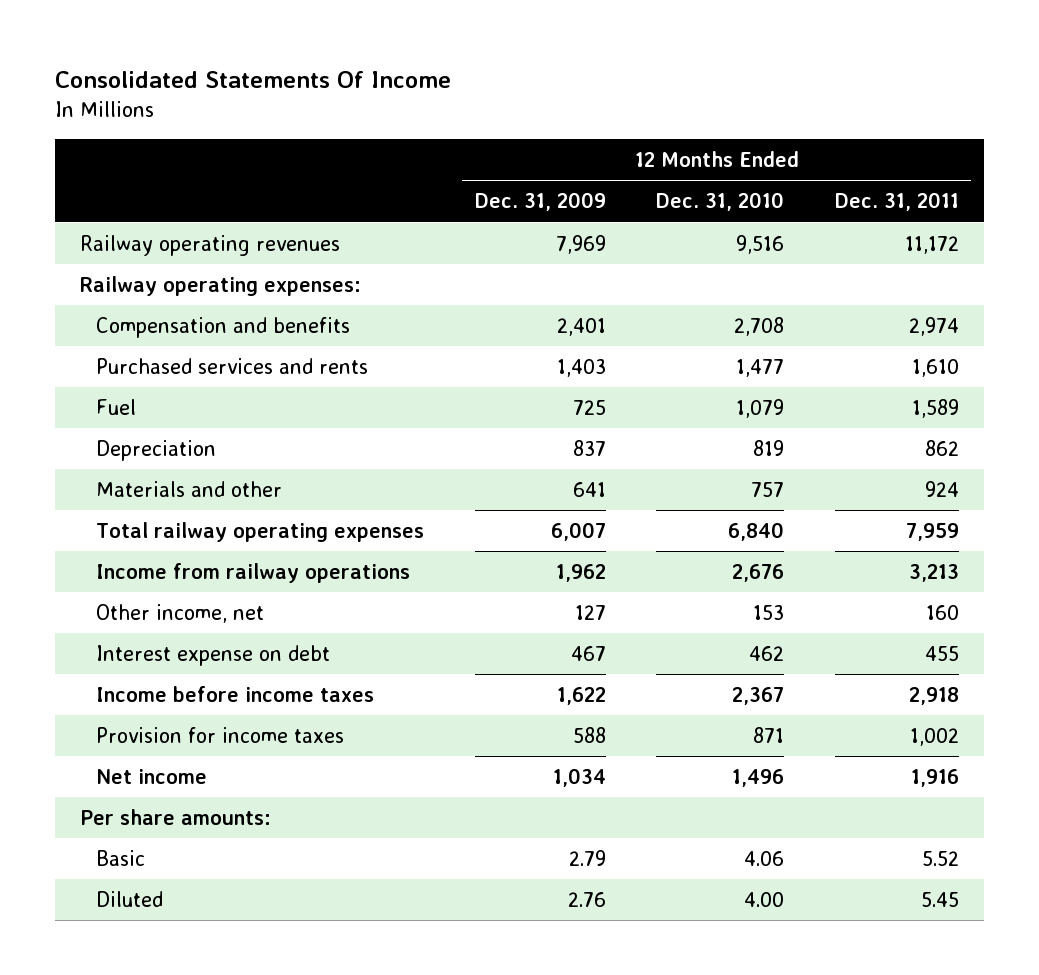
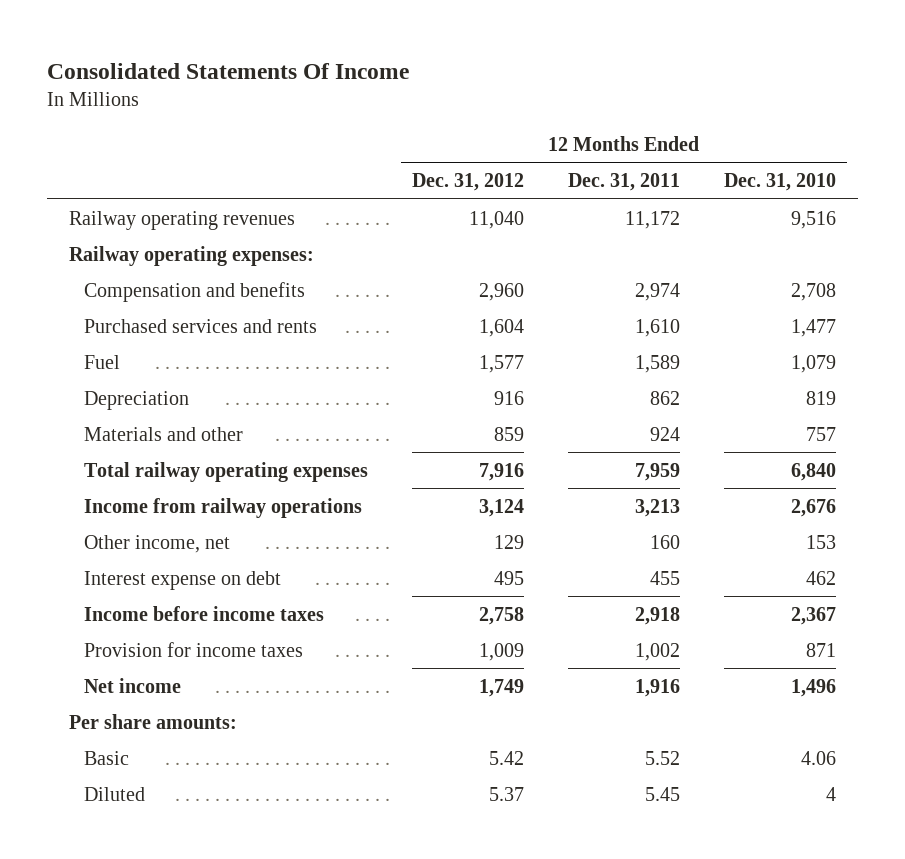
- | 12 Months Ended Dec. 31, 2009 | 12 Months Ended Dec. 31, 2010 | 12 Months Ended Dec. 31, 2011
+ | 12 Months Ended Dec. 31, 2012 | 12 Months Ended Dec. 31, 2011 | 12 Months Ended Dec. 31, 2010
- Diluted | 2.76 | 4.00 | 5.45
+ Diluted | 5.37 | 5.45 | 4

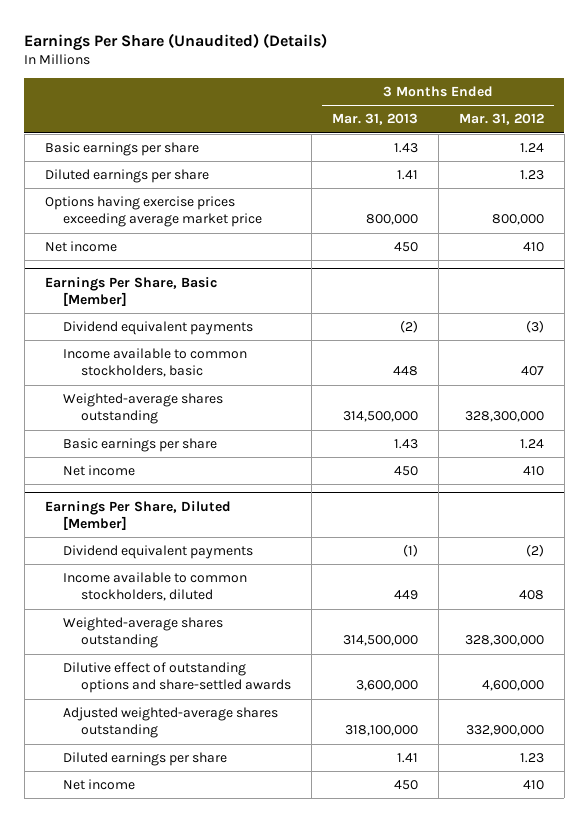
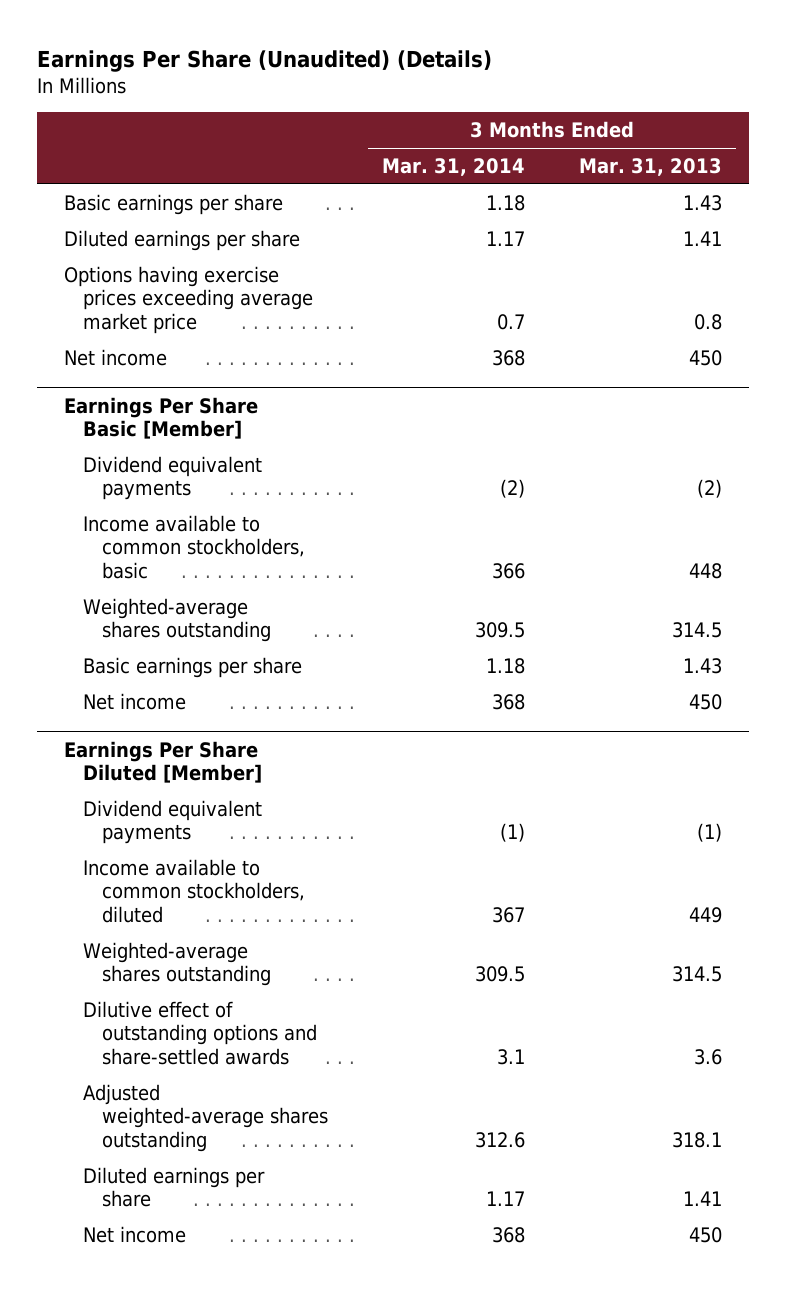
- | 3 Months Ended Mar. 31, 2013 | 3 Months Ended Mar. 31, 2012
+ | 3 Months Ended Mar. 31, 2014 | 3 Months Ended Mar. 31, 2013
- Options having exercise prices exceeding average market price | 800,000 | 800,000
+ Options having exercise prices exceeding average market price | 0.7 | 0.8
- Earnings Per Share, Basic [Member]
+ Earnings Per Share Basic [Member]
- Weighted-average shares outstanding | 314,500,000 | 328,300,000
+ Weighted-average shares outstanding | 309.5 | 314.5
- Earnings Per Share, Diluted [Member]
+ Earnings Per Share Diluted [Member]
- Weighted-average shares outstanding | 314,500,000 | 328,300,000
- Dilutive effect of outstanding options and share-settled awards | 3,600,000 | 4,600,000
- Adjusted weighted-average shares outstanding | 318,100,000 | 332,900,000
+ Weighted-average shares outstanding | 309.5 | 314.5
+ Dilutive effect of outstanding options and share-settled awards | 3.1 | 3.6
+ Adjusted weighted-average shares outstanding | 312.6 | 318.1

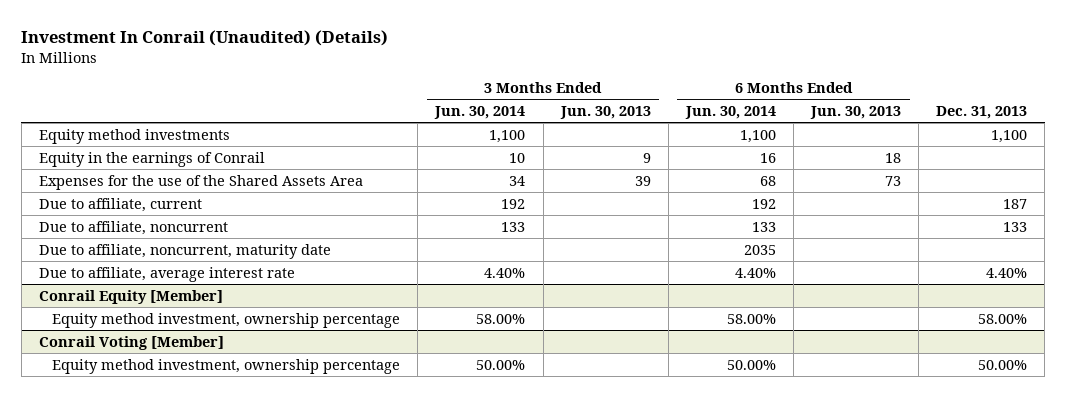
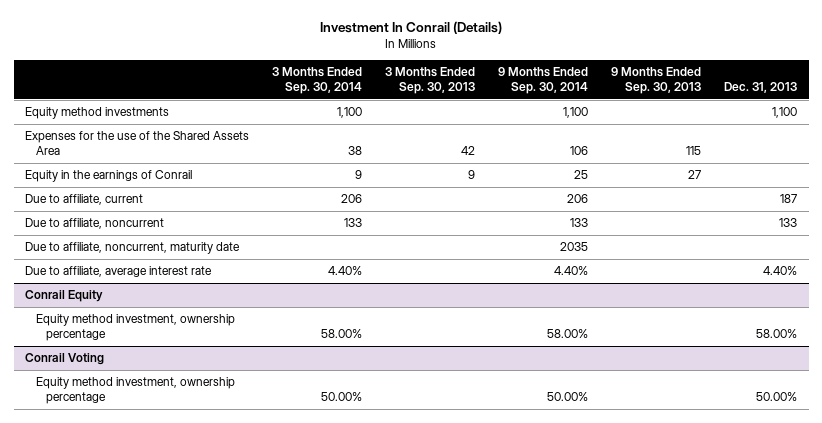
- Investment In Conrail (Unaudited) (Details)
+ Investment In Conrail (Details)
- | 3 Months Ended Jun. 30, 2014 | 3 Months Ended Jun. 30, 2013 | 6 Months Ended Jun. 30, 2014 | 6 Months Ended Jun. 30, 2013 | Dec. 31, 2013
+ | 3 Months Ended Sep. 30, 2014 | 3 Months Ended Sep. 30, 2013 | 9 Months Ended Sep. 30, 2014 | 9 Months Ended Sep. 30, 2013 | Dec. 31, 2013
moved down: Equity in the earnings of Conrail | 9 | 9 | 25 | 27 |
- Conrail Equity [Member]
+ Conrail Equity
- Conrail Voting [Member]
+ Conrail Voting

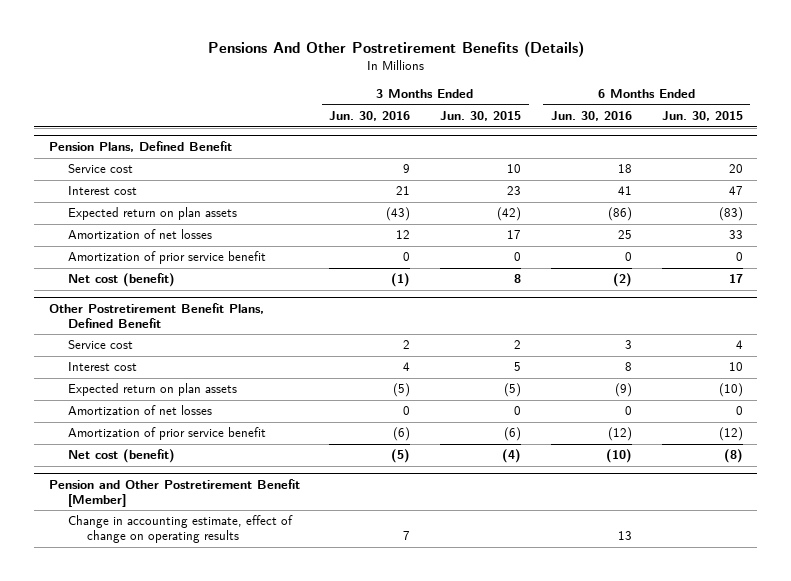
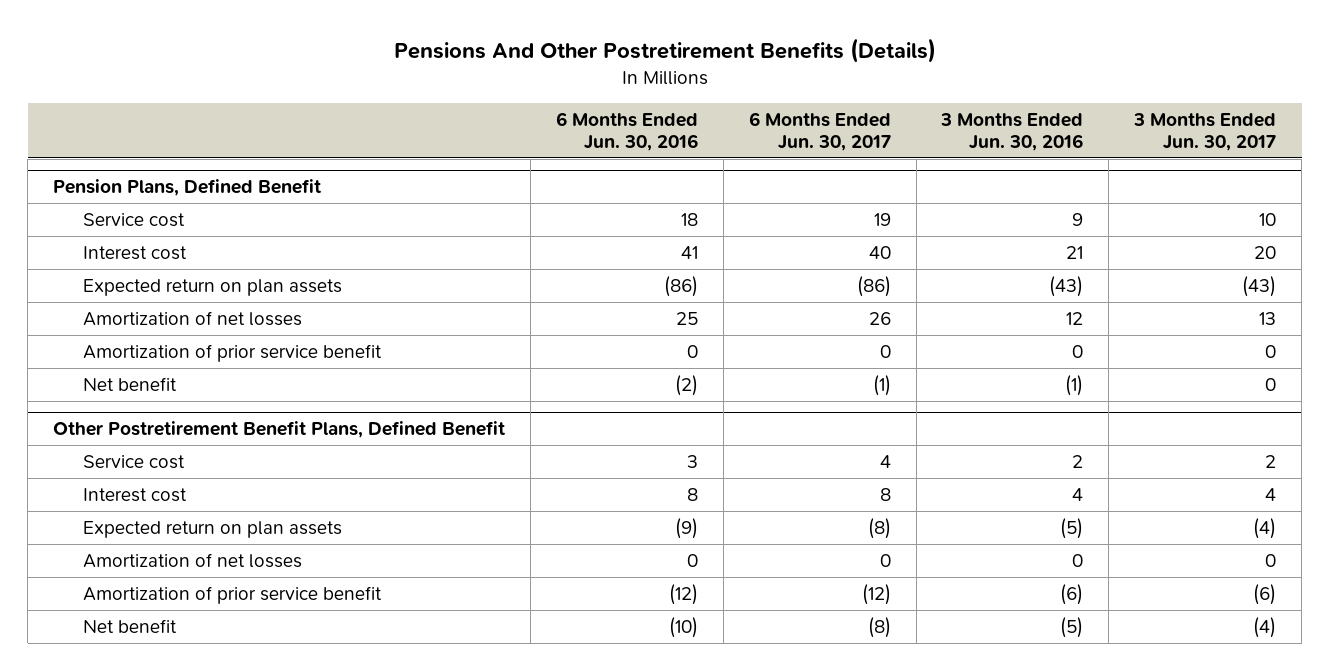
- | 3 Months Ended Jun. 30, 2016 | 3 Months Ended Jun. 30, 2015 | 6 Months Ended Jun. 30, 2016 | 6 Months Ended Jun. 30, 2015
+ | 6 Months Ended Jun. 30, 2016 | 6 Months Ended Jun. 30, 2017 | 3 Months Ended Jun. 30, 2016 | 3 Months Ended Jun. 30, 2017
@ Pension Plans, Defined Benefit
- Net cost (benefit) | (1) | 8 | (2) | 17
+ Net benefit | (2) | (1) | (1) | 0
@ Other Postretirement Benefit Plans, Defined Benefit
- Net cost (benefit) | (5) | (4) | (10) | (8)
- Pension and Other Postretirement Benefit [Member]
- Change in accounting estimate, effect of change on operating results | 7 | | 13 |
@ Other Postretirement Benefit Plans, Defined Benefit
+ Net benefit | (10) | (8) | (5) | (4)

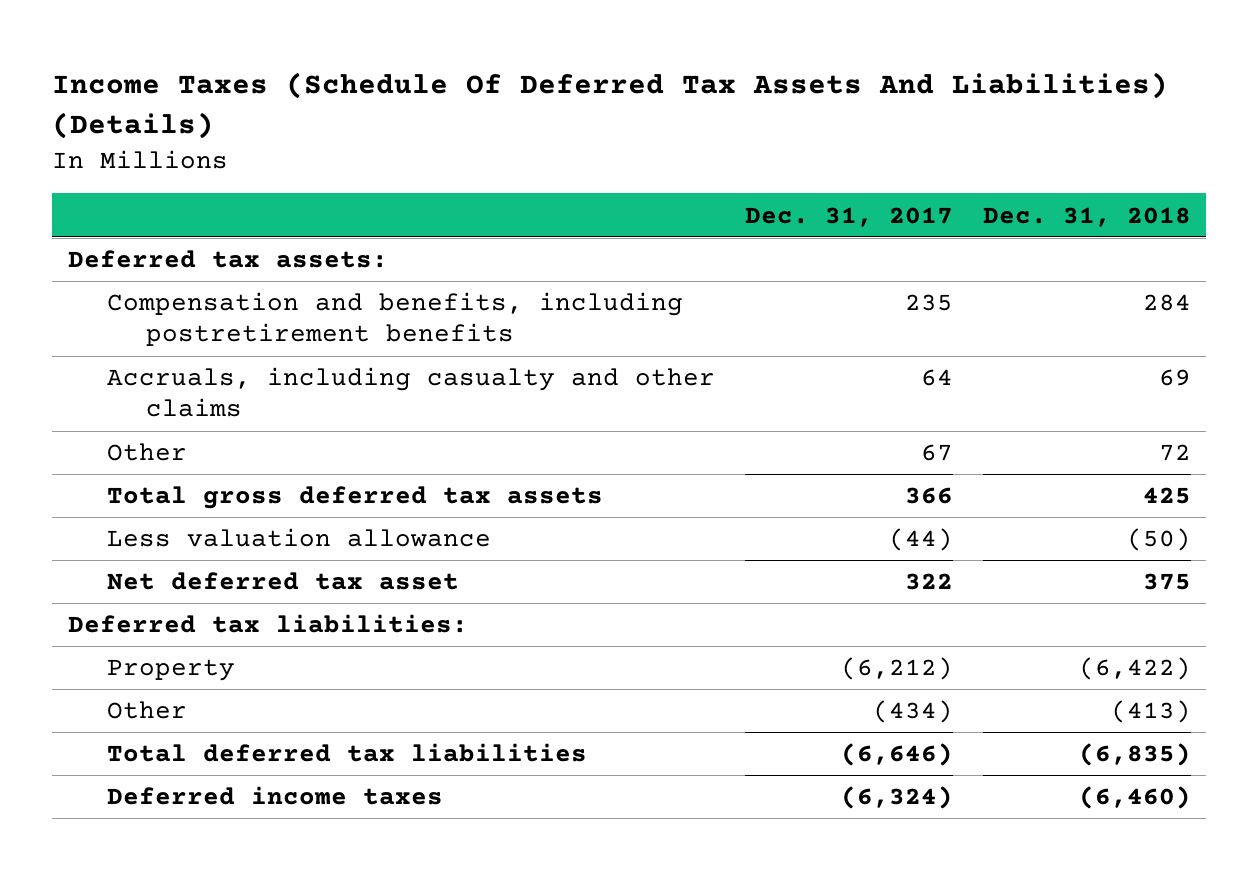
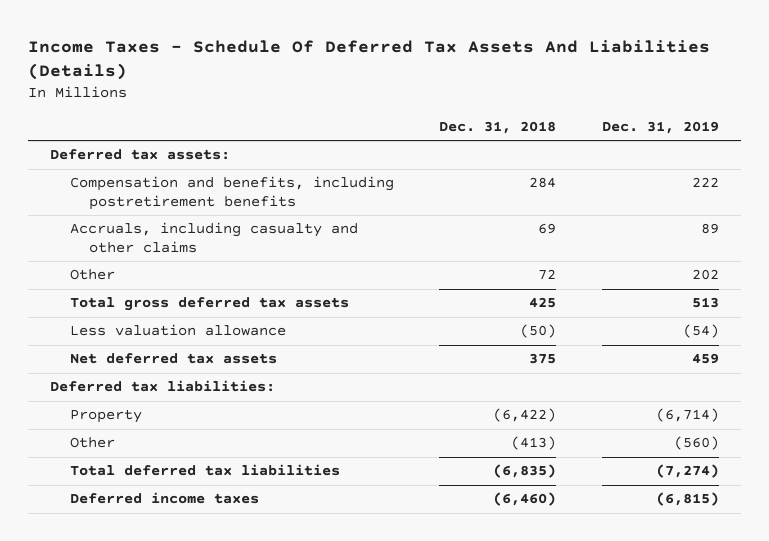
- Income Taxes (Schedule Of Deferred Tax Assets And Liabilities) (Details)
+ Income Taxes - Schedule Of Deferred Tax Assets And Liabilities (Details)
- | Dec. 31, 2017 | Dec. 31, 2018
+ | Dec. 31, 2018 | Dec. 31, 2019
- Net deferred tax asset | 322 | 375
+ Net deferred tax assets | 375 | 459

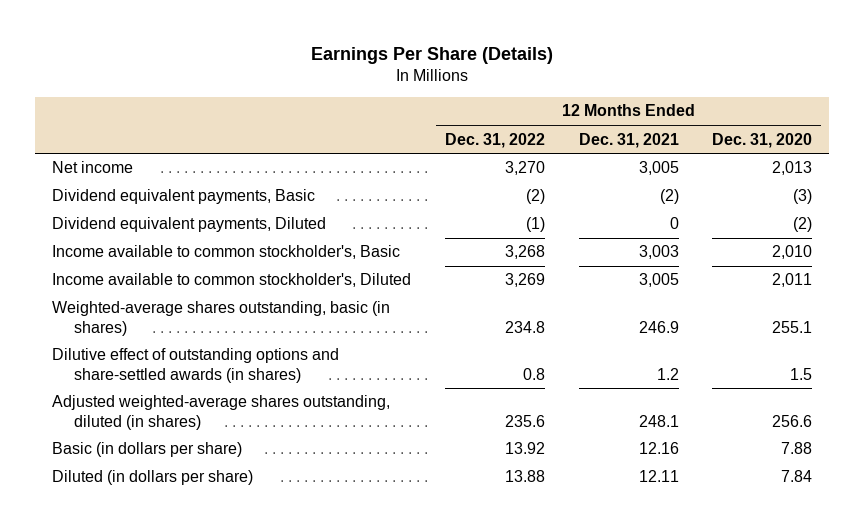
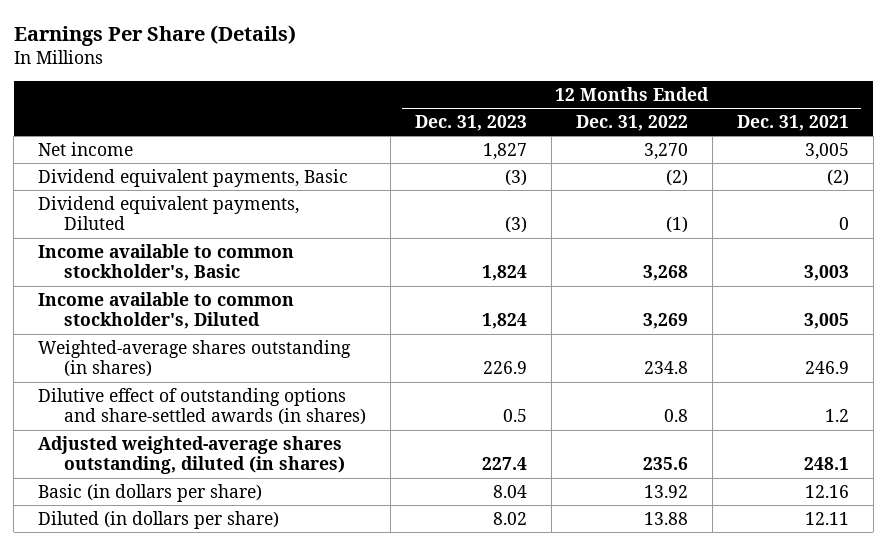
- | 12 Months Ended Dec. 31, 2022 | 12 Months Ended Dec. 31, 2021 | 12 Months Ended Dec. 31, 2020
+ | 12 Months Ended Dec. 31, 2023 | 12 Months Ended Dec. 31, 2022 | 12 Months Ended Dec. 31, 2021
- Weighted-average shares outstanding, basic (in shares) | 234.8 | 246.9 | 255.1
+ Weighted-average shares outstanding (in shares) | 226.9 | 234.8 | 246.9

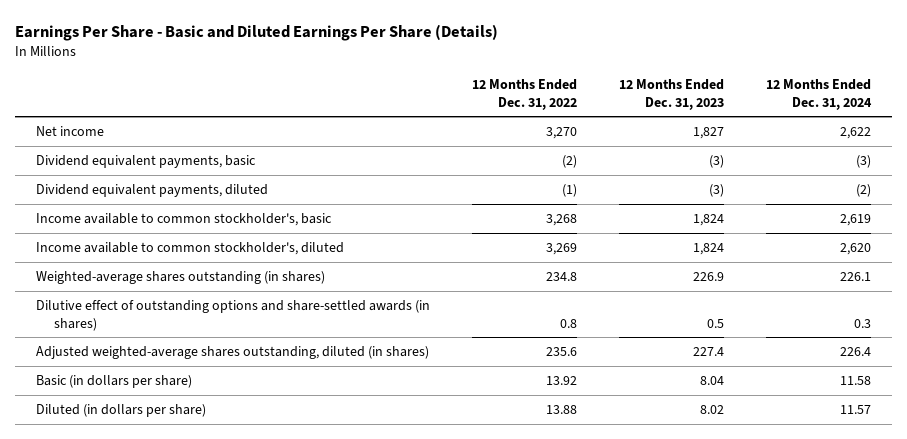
- Earnings Per Share (Details)
+ Earnings Per Share - Basic and Diluted Earnings Per Share (Details)
- | 12 Months Ended Dec. 31, 2023 | 12 Months Ended Dec. 31, 2022 | 12 Months Ended Dec. 31, 2021
+ | 12 Months Ended Dec. 31, 2022 | 12 Months Ended Dec. 31, 2023 | 12 Months Ended Dec. 31, 2024
- Dividend equivalent payments, Basic | (3) | (2) | (2)
- Dividend equivalent payments, Diluted | (3) | (1) | 0
- Income available to common stockholder's, Basic | 1,824 | 3,268 | 3,003
- Income available to common stockholder's, Diluted | 1,824 | 3,269 | 3,005
+ Dividend equivalent payments, basic | (2) | (3) | (3)
+ Dividend equivalent payments, diluted | (1) | (3) | (2)
+ Income available to common stockholder's, basic | 3,268 | 1,824 | 2,619
+ Income available to common stockholder's, diluted | 3,269 | 1,824 | 2,620

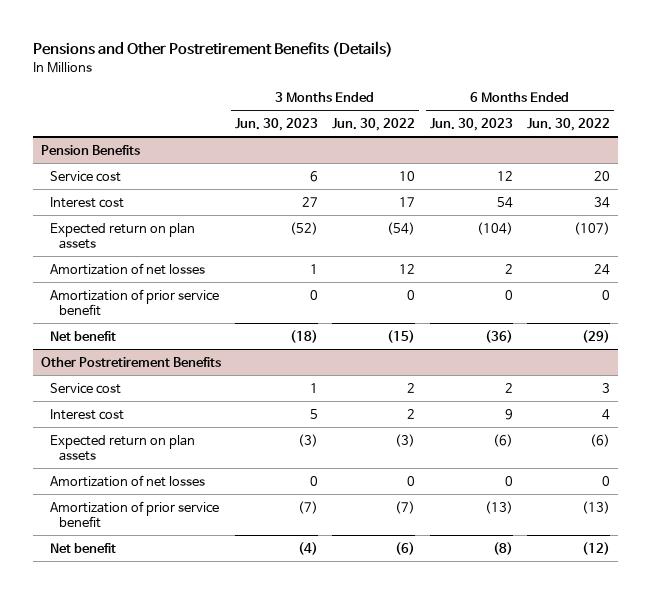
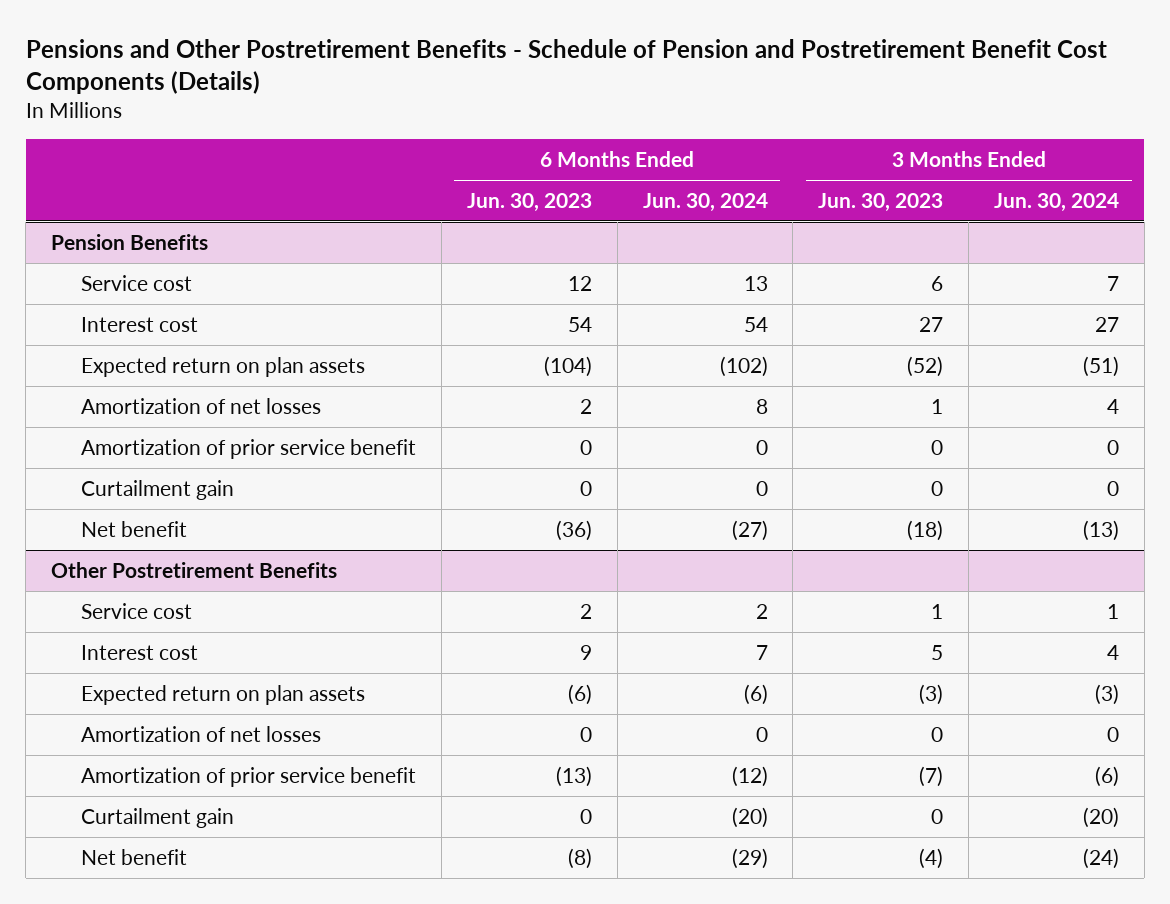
- Pensions and Other Postretirement Benefits (Details)
+ Pensions and Other Postretirement Benefits - Schedule of Pension and Postretirement Benefit Cost Components (Details)
- | 3 Months Ended Jun. 30, 2023 | 3 Months Ended Jun. 30, 2022 | 6 Months Ended Jun. 30, 2023 | 6 Months Ended Jun. 30, 2022
+ | 6 Months Ended Jun. 30, 2023 | 6 Months Ended Jun. 30, 2024 | 3 Months Ended Jun. 30, 2023 | 3 Months Ended Jun. 30, 2024
@ Pension Benefits
+ Curtailment gain | 0 | 0 | 0 | 0
@ Other Postretirement Benefits
+ Curtailment gain | 0 | (20) | 0 | (20)

